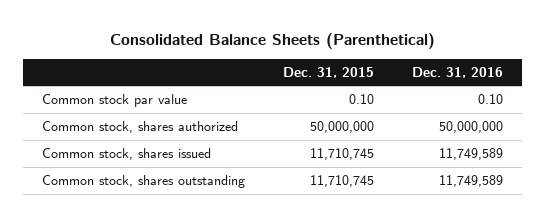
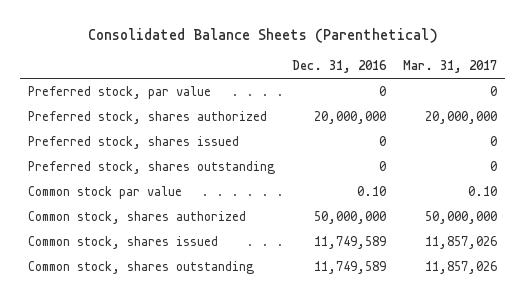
- | Dec. 31, 2015 | Dec. 31, 2016
+ | Dec. 31, 2016 | Mar. 31, 2017
+ Preferred stock, par value | 0 | 0
+ Preferred stock, shares authorized | 20,000,000 | 20,000,000
+ Preferred stock, shares issued | 0 | 0
+ Preferred stock, shares outstanding | 0 | 0

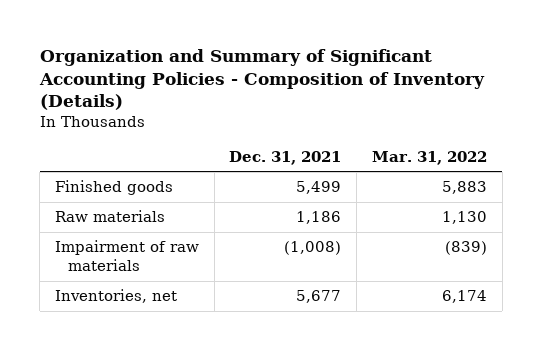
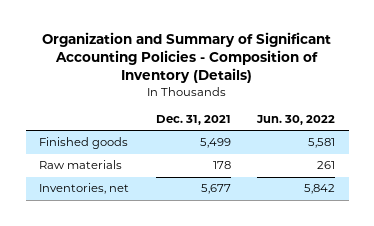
- | Dec. 31, 2021 | Mar. 31, 2022
+ | Dec. 31, 2021 | Jun. 30, 2022
- Raw materials | 1,186 | 1,130
- Impairment of raw materials | (1,008) | (839)
+ Raw materials | 178 | 261

